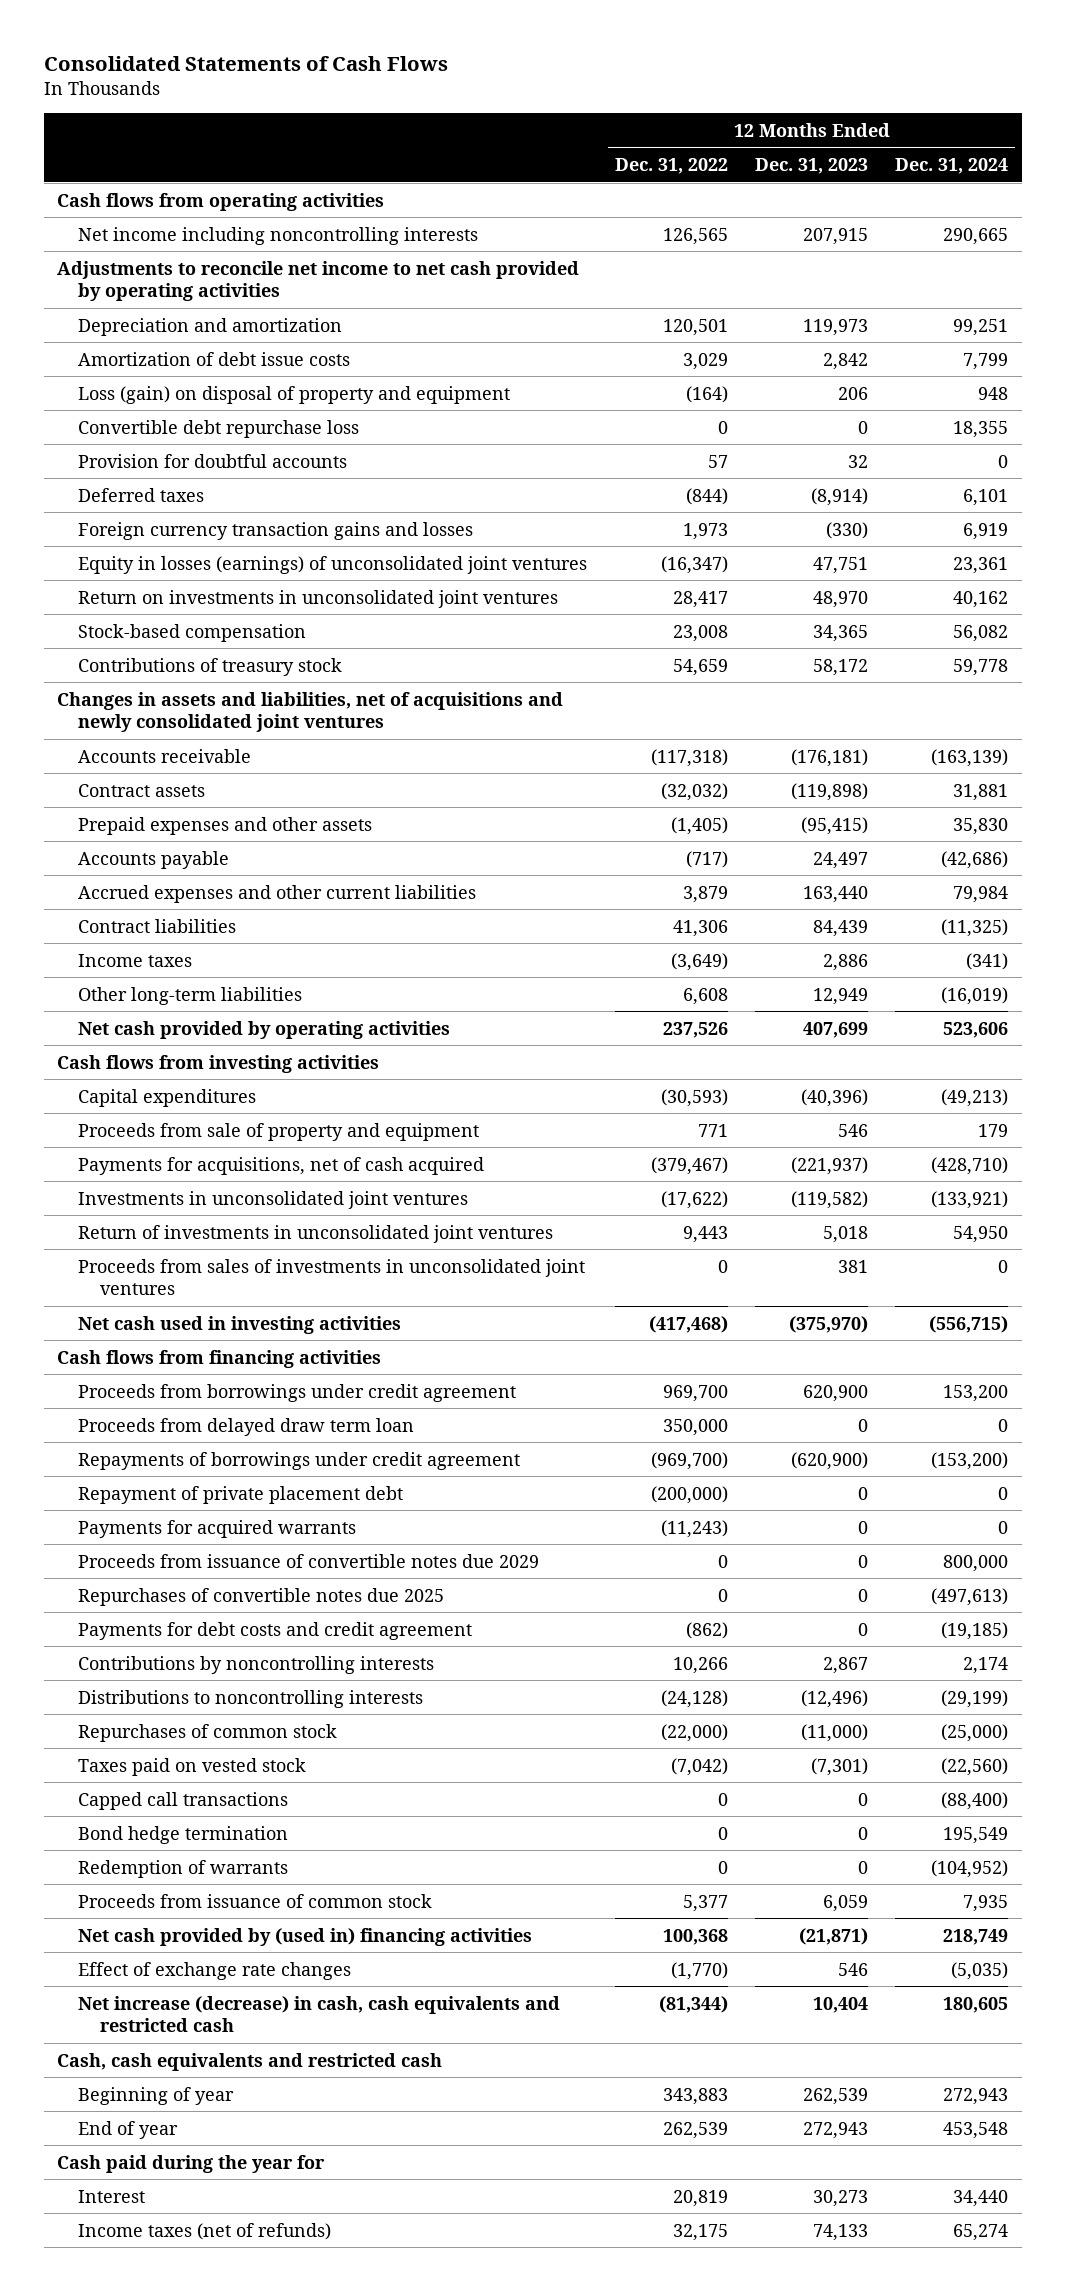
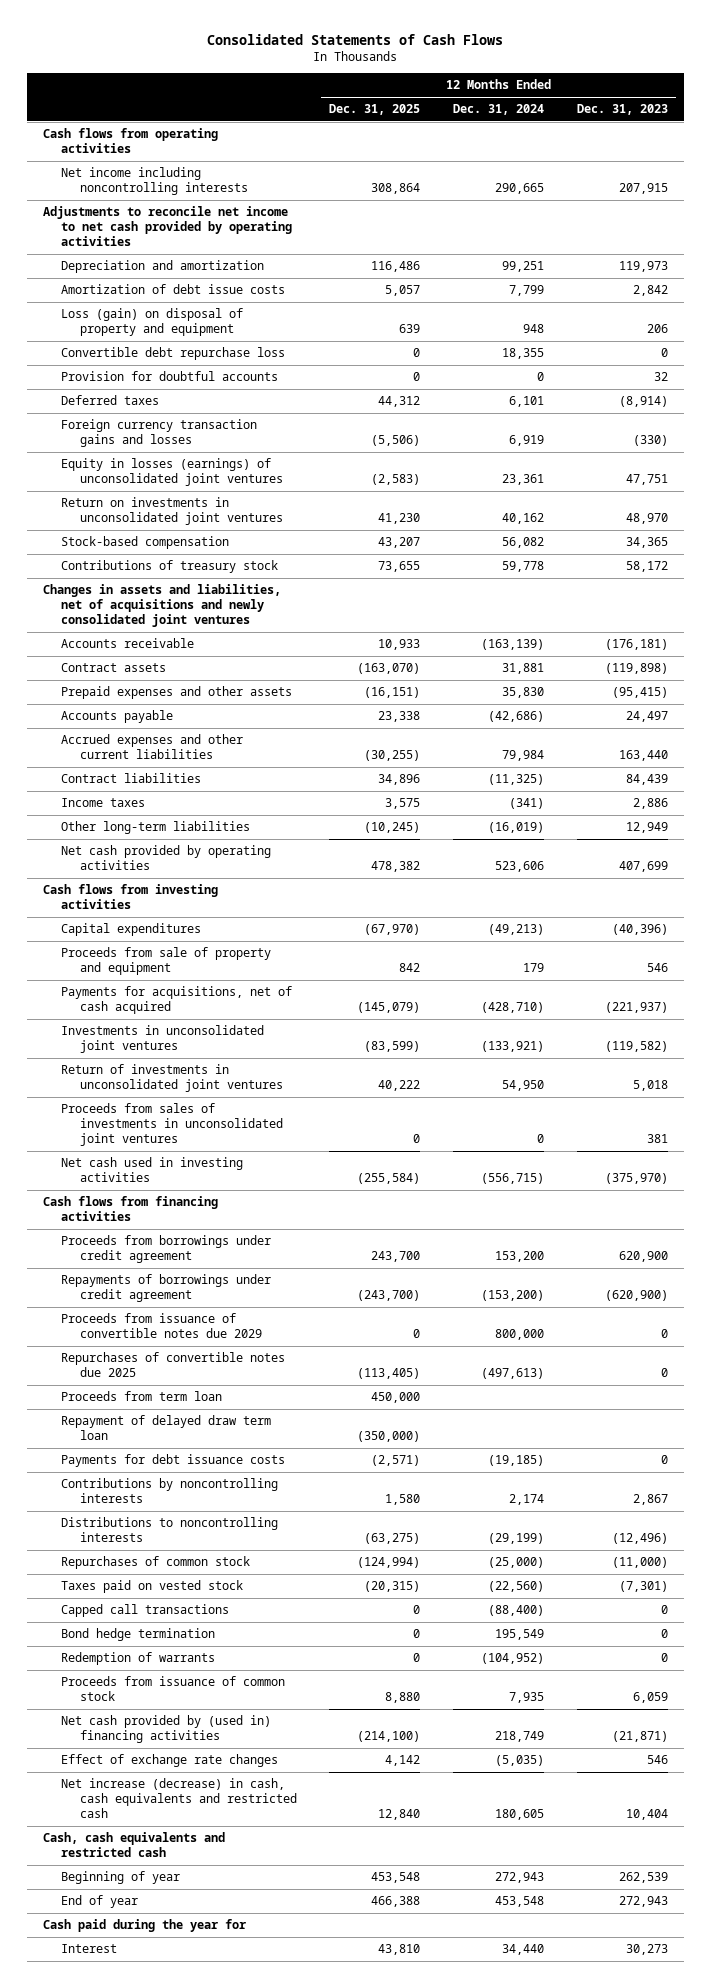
- | 12 Months Ended Dec. 31, 2022 | 12 Months Ended Dec. 31, 2023 | 12 Months Ended Dec. 31, 2024
+ | 12 Months Ended Dec. 31, 2025 | 12 Months Ended Dec. 31, 2024 | 12 Months Ended Dec. 31, 2023
- Proceeds from delayed draw term loan | 350,000 | 0 | 0
- Repayment of private placement debt | (200,000) | 0 | 0
- Payments for acquired warrants | (11,243) | 0 | 0
- Payments for debt costs and credit agreement | (862) | 0 | (19,185)
+ Proceeds from term loan | 450,000 | |
+ Repayment of delayed draw term loan | (350,000) | |
+ Payments for debt issuance costs | (2,571) | (19,185) | 0
- Income taxes (net of refunds) | 32,175 | 74,133 | 65,274

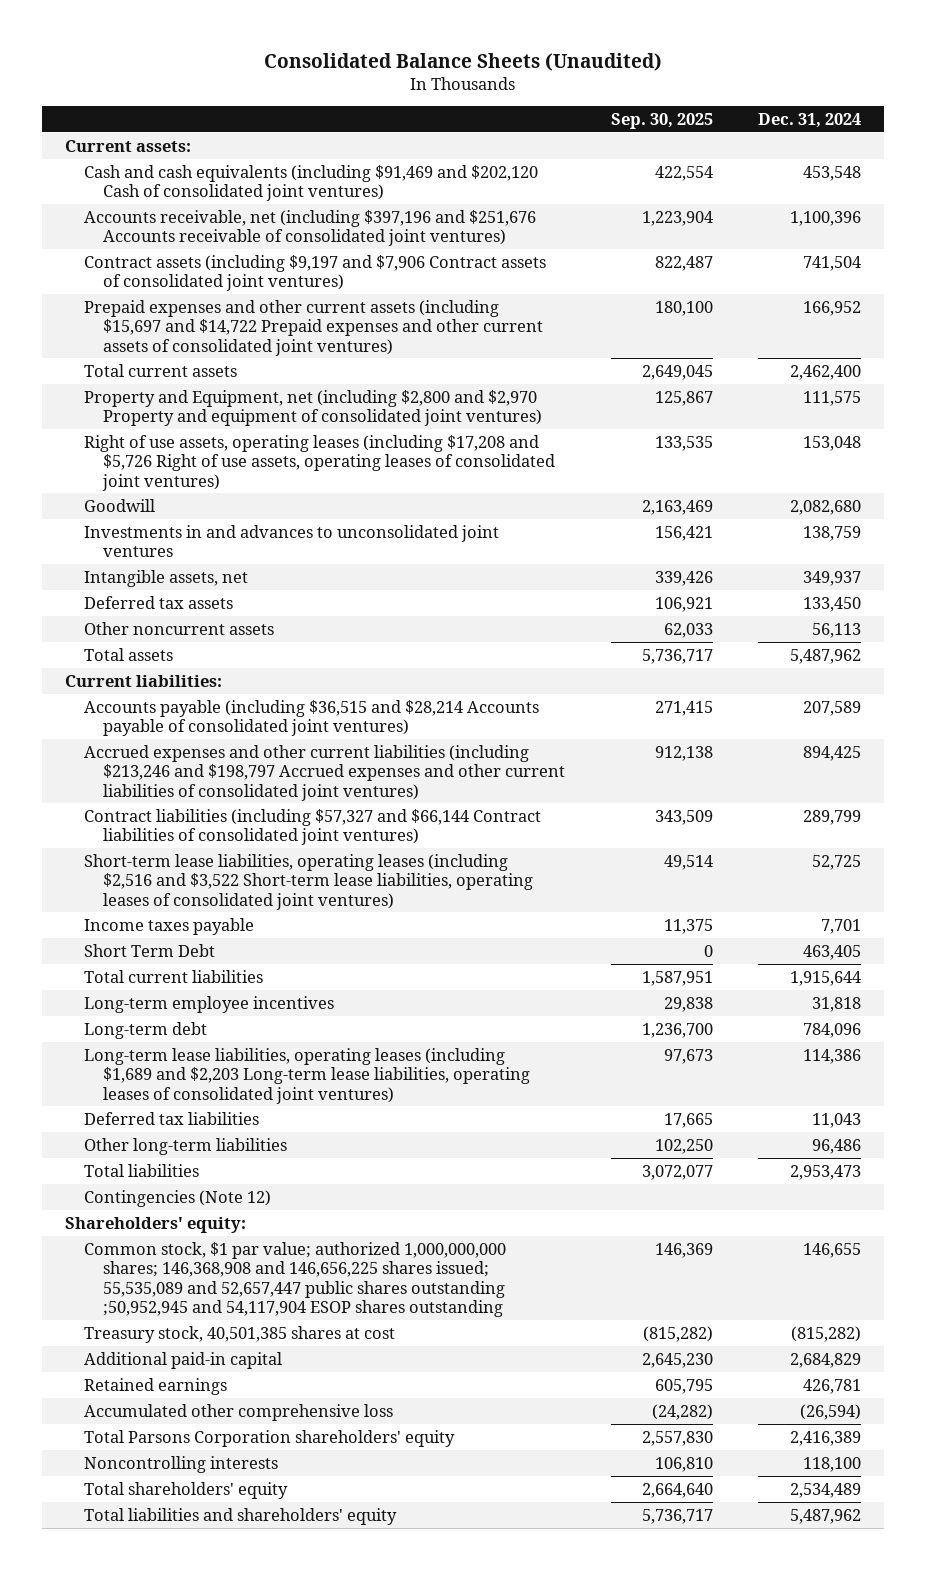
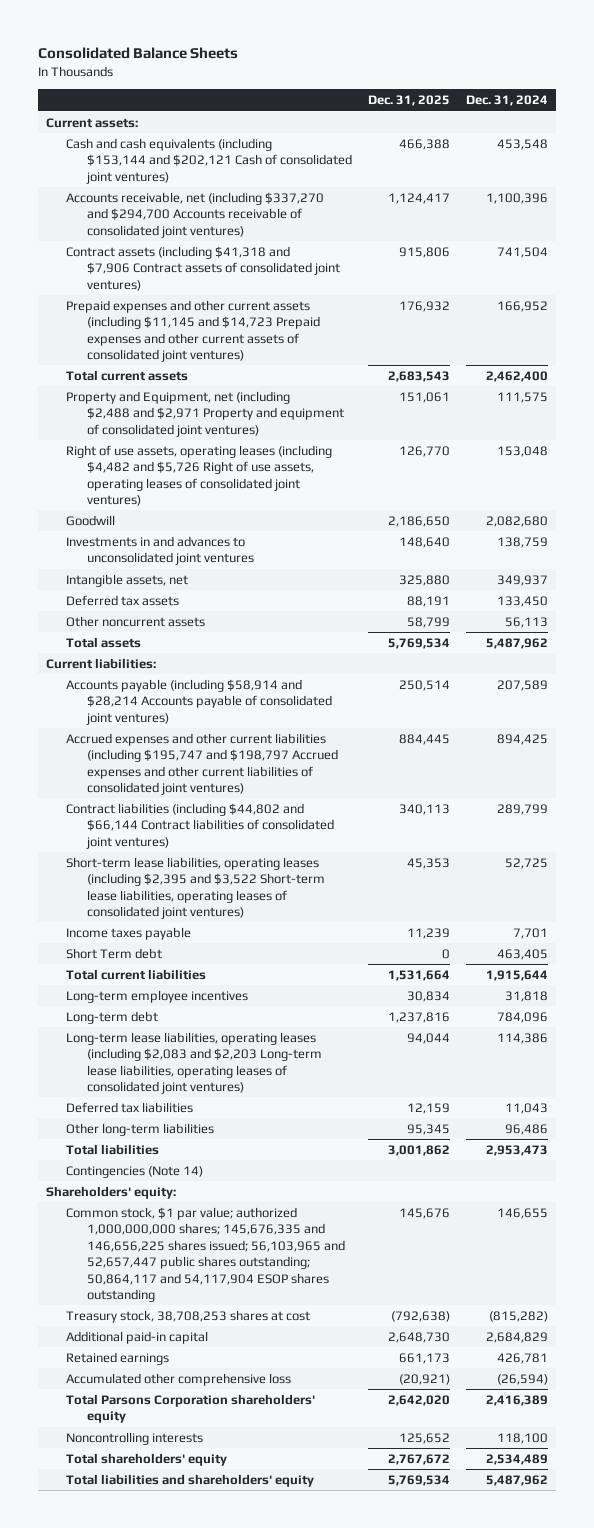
- Consolidated Balance Sheets (Unaudited)
+ Consolidated Balance Sheets
- | Sep. 30, 2025 | Dec. 31, 2024
+ | Dec. 31, 2025 | Dec. 31, 2024
- Cash and cash equivalents (including $91,469 and $202,120 Cash of consolidated joint ventures) | 422,554 | 453,548
- Accounts receivable, net (including $397,196 and $251,676 Accounts receivable of consolidated joint ventures) | 1,223,904 | 1,100,396
- Contract assets (including $9,197 and $7,906 Contract assets of consolidated joint ventures) | 822,487 | 741,504
- Prepaid expenses and other current assets (including $15,697 and $14,722 Prepaid expenses and other current assets of consolidated joint ventures) | 180,100 | 166,952
+ Cash and cash equivalents (including $153,144 and $202,121 Cash of consolidated joint ventures) | 466,388 | 453,548
+ Accounts receivable, net (including $337,270 and $294,700 Accounts receivable of consolidated joint ventures) | 1,124,417 | 1,100,396
+ Contract assets (including $41,318 and $7,906 Contract assets of consolidated joint ventures) | 915,806 | 741,504
+ Prepaid expenses and other current assets (including $11,145 and $14,723 Prepaid expenses and other current assets of consolidated joint ventures) | 176,932 | 166,952
- Property and Equipment, net (including $2,800 and $2,970 Property and equipment of consolidated joint ventures) | 125,867 | 111,575
- Right of use assets, operating leases (including $17,208 and $5,726 Right of use assets, operating leases of consolidated joint ventures) | 133,535 | 153,048
+ Property and Equipment, net (including $2,488 and $2,971 Property and equipment of consolidated joint ventures) | 151,061 | 111,575
+ Right of use assets, operating leases (including $4,482 and $5,726 Right of use assets, operating leases of consolidated joint ventures) | 126,770 | 153,048
- Accounts payable (including $36,515 and $28,214 Accounts payable of consolidated joint ventures) | 271,415 | 207,589
- Accrued expenses and other current liabilities (including $213,246 and $198,797 Accrued expenses and other current liabilities of consolidated joint ventures) | 912,138 | 894,425
- Contract liabilities (including $57,327 and $66,144 Contract liabilities of consolidated joint ventures) | 343,509 | 289,799
- Short-term lease liabilities, operating leases (including $2,516 and $3,522 Short-term lease liabilities, operating leases of consolidated joint ventures) | 49,514 | 52,725
+ Accounts payable (including $58,914 and $28,214 Accounts payable of consolidated joint ventures) | 250,514 | 207,589
+ Accrued expenses and other current liabilities (including $195,747 and $198,797 Accrued expenses and other current liabilities of consolidated joint ventures) | 884,445 | 894,425
+ Contract liabilities (including $44,802 and $66,144 Contract liabilities of consolidated joint ventures) | 340,113 | 289,799
+ Short-term lease liabilities, operating leases (including $2,395 and $3,522 Short-term lease liabilities, operating leases of consolidated joint ventures) | 45,353 | 52,725
- Short Term Debt | 0 | 463,405
+ Short Term debt | 0 | 463,405
- Long-term lease liabilities, operating leases (including $1,689 and $2,203 Long-term lease liabilities, operating leases of consolidated joint ventures) | 97,673 | 114,386
+ Long-term lease liabilities, operating leases (including $2,083 and $2,203 Long-term lease liabilities, operating leases of consolidated joint ventures) | 94,044 | 114,386
- Contingencies (Note 12)
+ Contingencies (Note 14)
- Common stock, $1 par value; authorized 1,000,000,000 shares; 146,368,908 and 146,656,225 shares issued; 55,535,089 and 52,657,447 public shares outstanding ;50,952,945 and 54,117,904 ESOP shares outstanding | 146,369 | 146,655
- Treasury stock, 40,501,385 shares at cost | (815,282) | (815,282)
+ Common stock, $1 par value; authorized 1,000,000,000 shares; 145,676,335 and 146,656,225 shares issued; 56,103,965 and 52,657,447 public shares outstanding; 50,864,117 and 54,117,904 ESOP shares outstanding | 145,676 | 146,655
+ Treasury stock, 38,708,253 shares at cost | (792,638) | (815,282)

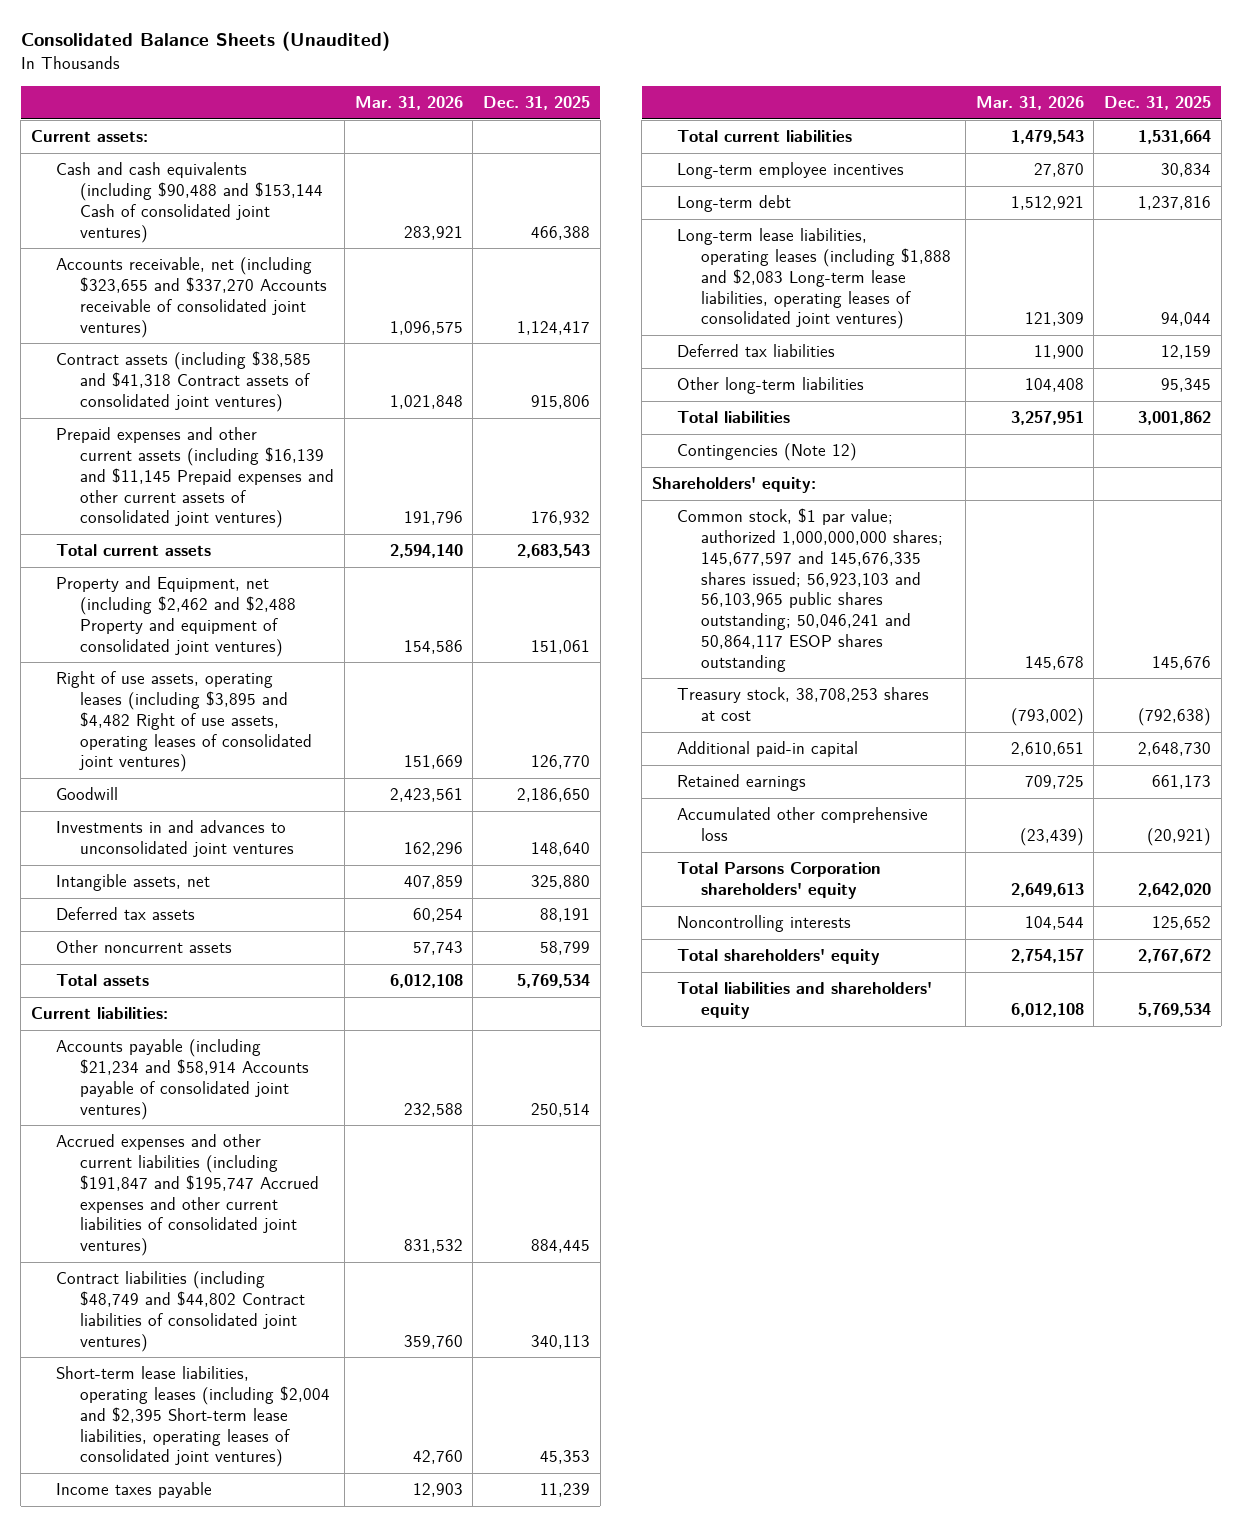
- Consolidated Balance Sheets
+ Consolidated Balance Sheets (Unaudited)
- | Dec. 31, 2025 | Dec. 31, 2024
+ | Mar. 31, 2026 | Dec. 31, 2025
- Cash and cash equivalents (including $153,144 and $202,121 Cash of consolidated joint ventures) | 466,388 | 453,548
- Accounts receivable, net (including $337,270 and $294,700 Accounts receivable of consolidated joint ventures) | 1,124,417 | 1,100,396
- Contract assets (including $41,318 and $7,906 Contract assets of consolidated joint ventures) | 915,806 | 741,504
- Prepaid expenses and other current assets (including $11,145 and $14,723 Prepaid expenses and other current assets of consolidated joint ventures) | 176,932 | 166,952
+ Cash and cash equivalents (including $90,488 and $153,144 Cash of consolidated joint ventures) | 283,921 | 466,388
+ Accounts receivable, net (including $323,655 and $337,270 Accounts receivable of consolidated joint ventures) | 1,096,575 | 1,124,417
+ Contract assets (including $38,585 and $41,318 Contract assets of consolidated joint ventures) | 1,021,848 | 915,806
+ Prepaid expenses and other current assets (including $16,139 and $11,145 Prepaid expenses and other current assets of consolidated joint ventures) | 191,796 | 176,932
- Property and Equipment, net (including $2,488 and $2,971 Property and equipment of consolidated joint ventures) | 151,061 | 111,575
- Right of use assets, operating leases (including $4,482 and $5,726 Right of use assets, operating leases of consolidated joint ventures) | 126,770 | 153,048
+ Property and Equipment, net (including $2,462 and $2,488 Property and equipment of consolidated joint ventures) | 154,586 | 151,061
+ Right of use assets, operating leases (including $3,895 and $4,482 Right of use assets, operating leases of consolidated joint ventures) | 151,669 | 126,770
- Accounts payable (including $58,914 and $28,214 Accounts payable of consolidated joint ventures) | 250,514 | 207,589
- Accrued expenses and other current liabilities (including $195,747 and $198,797 Accrued expenses and other current liabilities of consolidated joint ventures) | 884,445 | 894,425
- Contract liabilities (including $44,802 and $66,144 Contract liabilities of consolidated joint ventures) | 340,113 | 289,799
- Short-term lease liabilities, operating leases (including $2,395 and $3,522 Short-term lease liabilities, operating leases of consolidated joint ventures) | 45,353 | 52,725
+ Accounts payable (including $21,234 and $58,914 Accounts payable of consolidated joint ventures) | 232,588 | 250,514
+ Accrued expenses and other current liabilities (including $191,847 and $195,747 Accrued expenses and other current liabilities of consolidated joint ventures) | 831,532 | 884,445
+ Contract liabilities (including $48,749 and $44,802 Contract liabilities of consolidated joint ventures) | 359,760 | 340,113
+ Short-term lease liabilities, operating leases (including $2,004 and $2,395 Short-term lease liabilities, operating leases of consolidated joint ventures) | 42,760 | 45,353
- Short Term debt | 0 | 463,405
- Long-term lease liabilities, operating leases (including $2,083 and $2,203 Long-term lease liabilities, operating leases of consolidated joint ventures) | 94,044 | 114,386
+ Long-term lease liabilities, operating leases (including $1,888 and $2,083 Long-term lease liabilities, operating leases of consolidated joint ventures) | 121,309 | 94,044
- Contingencies (Note 14)
+ Contingencies (Note 12)
- Common stock, $1 par value; authorized 1,000,000,000 shares; 145,676,335 and 146,656,225 shares issued; 56,103,965 and 52,657,447 public shares outstanding; 50,864,117 and 54,117,904 ESOP shares outstanding | 145,676 | 146,655
+ Common stock, $1 par value; authorized 1,000,000,000 shares; 145,677,597 and 145,676,335 shares issued; 56,923,103 and 56,103,965 public shares outstanding; 50,046,241 and 50,864,117 ESOP shares outstanding | 145,678 | 145,676

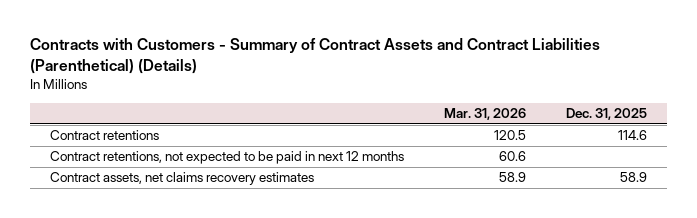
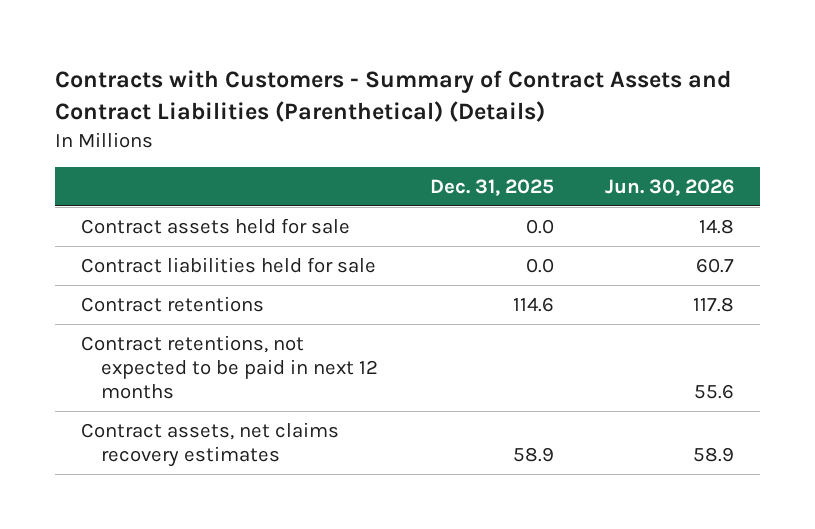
- | Mar. 31, 2026 | Dec. 31, 2025
+ | Dec. 31, 2025 | Jun. 30, 2026
+ Contract assets held for sale | 0.0 | 14.8
+ Contract liabilities held for sale | 0.0 | 60.7

